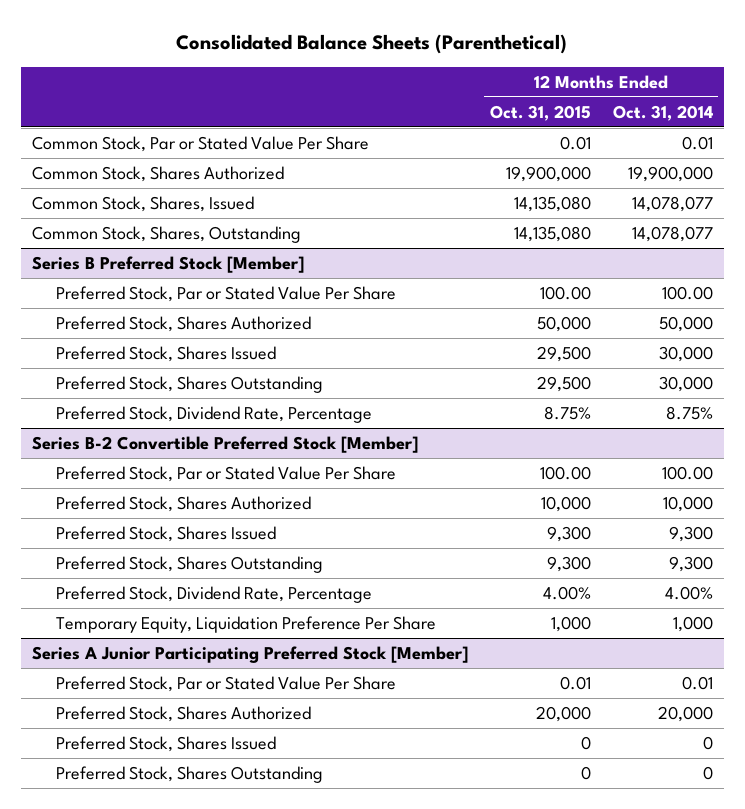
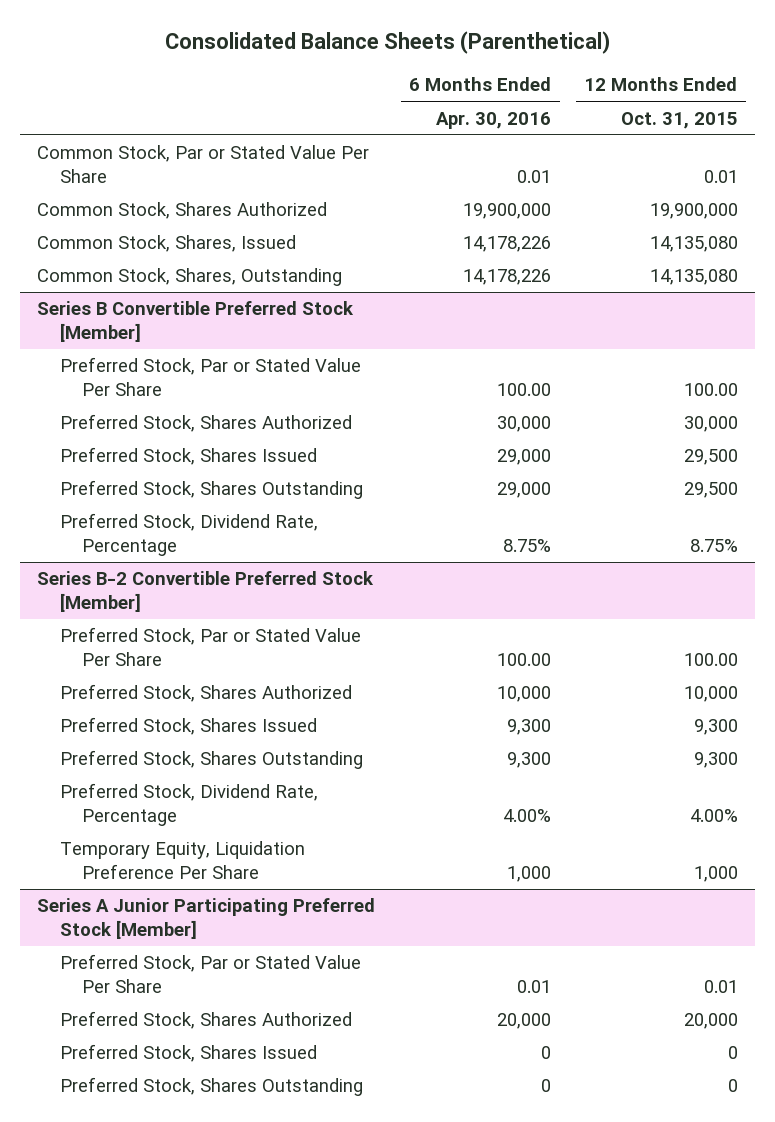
- | 12 Months Ended Oct. 31, 2015 | 12 Months Ended Oct. 31, 2014
+ | 6 Months Ended Apr. 30, 2016 | 12 Months Ended Oct. 31, 2015
- Series B Preferred Stock [Member]
+ Series B Convertible Preferred Stock [Member]
- Preferred Stock, Shares Authorized | 50,000 | 50,000
+ Preferred Stock, Shares Authorized | 30,000 | 30,000

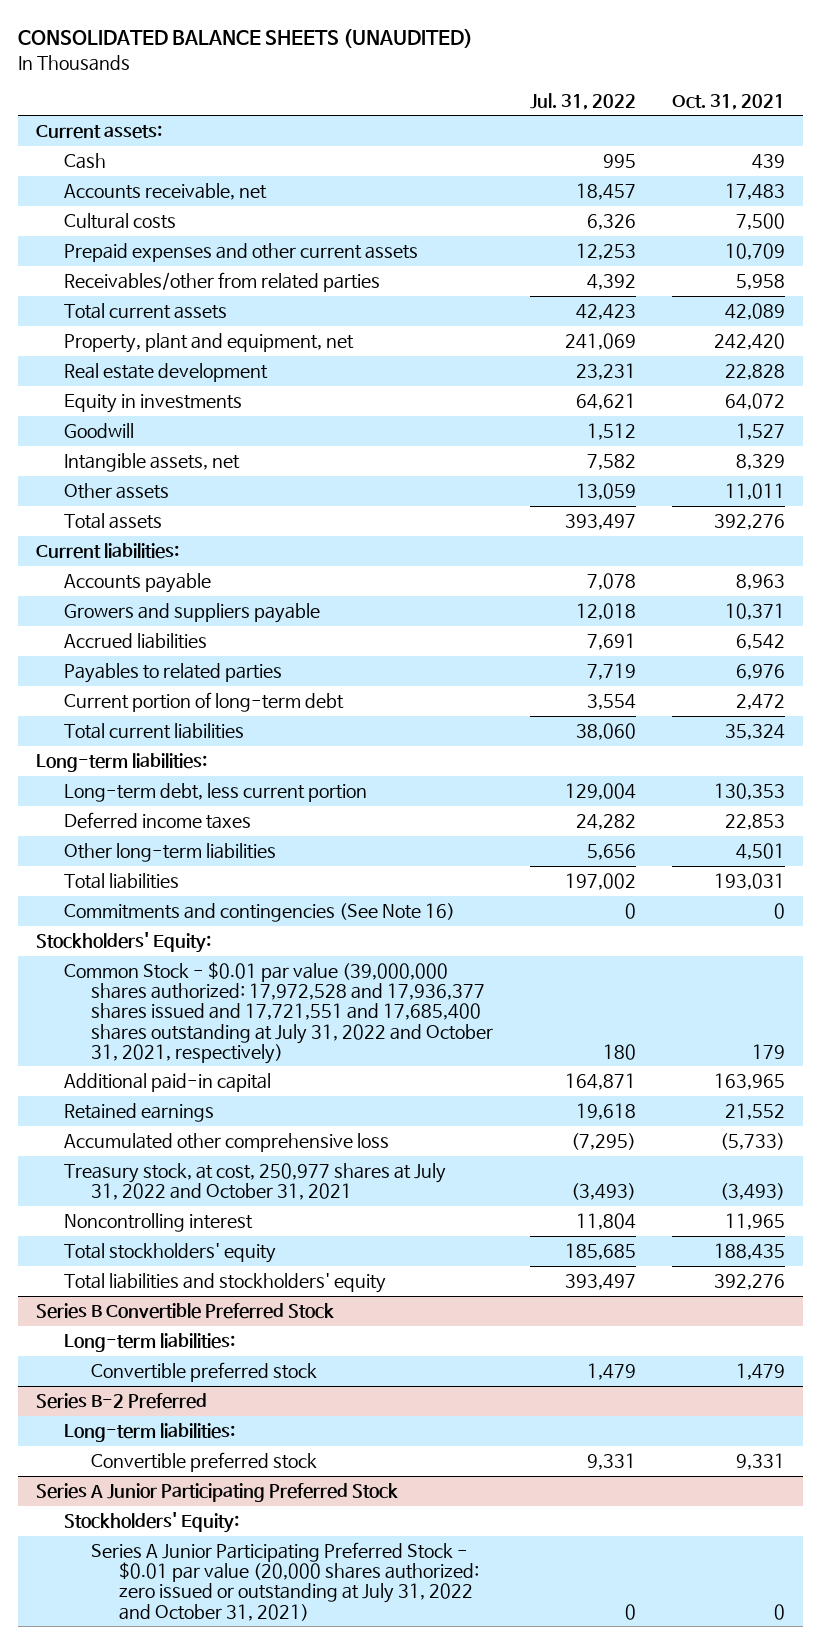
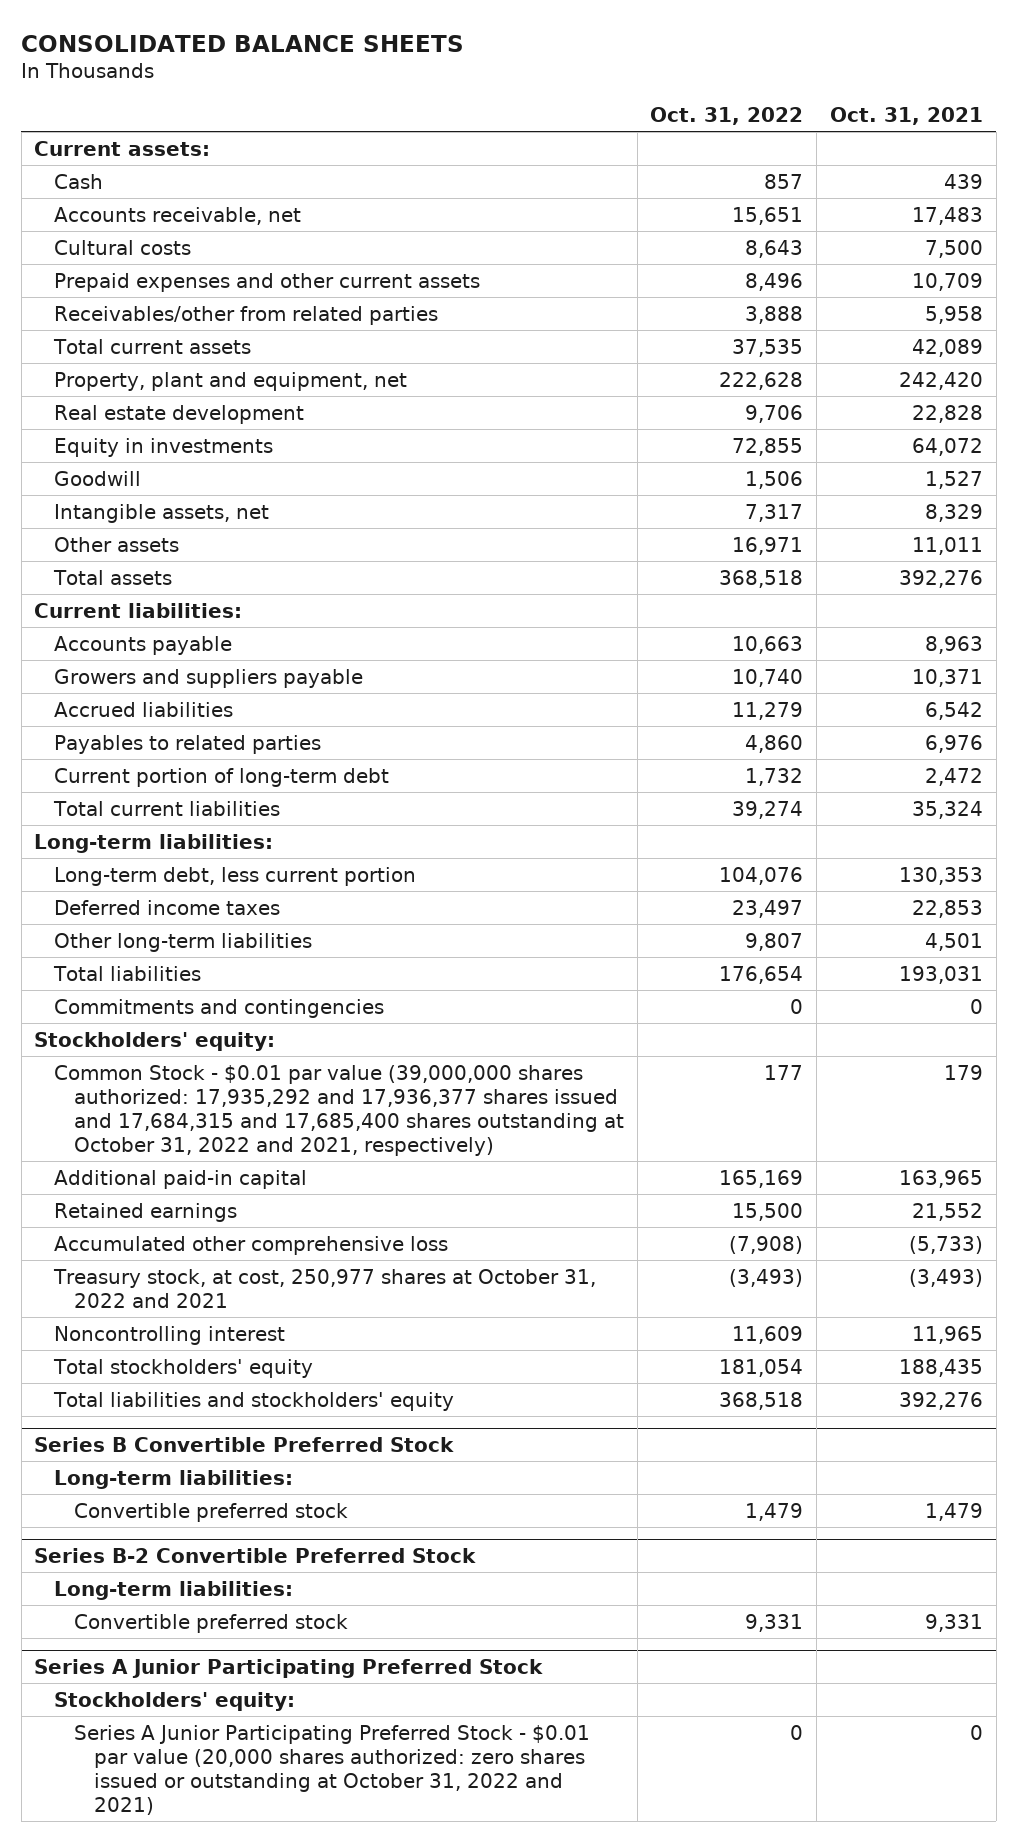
- CONSOLIDATED BALANCE SHEETS (UNAUDITED)
+ CONSOLIDATED BALANCE SHEETS
- | Jul. 31, 2022 | Oct. 31, 2021
+ | Oct. 31, 2022 | Oct. 31, 2021
- Commitments and contingencies (See Note 16) | 0 | 0
- Stockholders' Equity:
- Common Stock - $0.01 par value (39,000,000 shares authorized: 17,972,528 and 17,936,377 shares issued and 17,721,551 and 17,685,400 shares outstanding at July 31, 2022 and October 31, 2021, respectively) | 180 | 179
+ Commitments and contingencies | 0 | 0
+ Stockholders' equity:
+ Common Stock - $0.01 par value (39,000,000 shares authorized: 17,935,292 and 17,936,377 shares issued and 17,684,315 and 17,685,400 shares outstanding at October 31, 2022 and 2021, respectively) | 177 | 179
- Treasury stock, at cost, 250,977 shares at July 31, 2022 and October 31, 2021 | (3,493) | (3,493)
+ Treasury stock, at cost, 250,977 shares at October 31, 2022 and 2021 | (3,493) | (3,493)
- Series B-2 Preferred
+ Series B-2 Convertible Preferred Stock
@ Series A Junior Participating Preferred Stock
- Stockholders' Equity:
- Series A Junior Participating Preferred Stock - $0.01 par value (20,000 shares authorized: zero issued or outstanding at July 31, 2022 and October 31, 2021) | 0 | 0
+ Stockholders' equity:
+ Series A Junior Participating Preferred Stock - $0.01 par value (20,000 shares authorized: zero shares issued or outstanding at October 31, 2022 and 2021) | 0 | 0

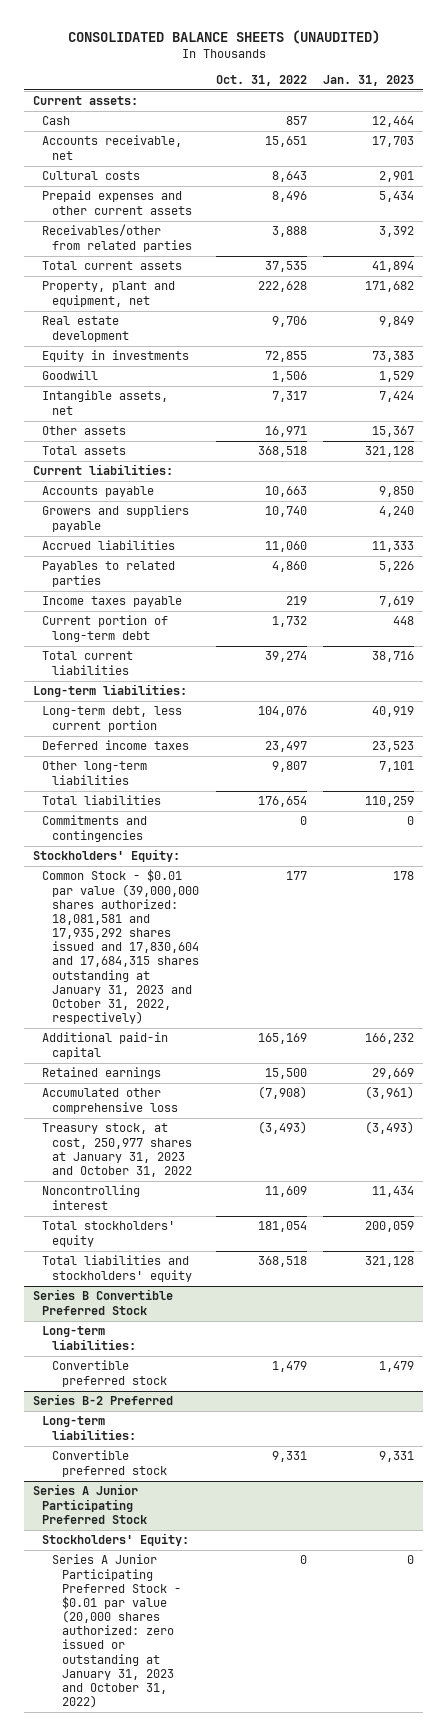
- CONSOLIDATED BALANCE SHEETS
+ CONSOLIDATED BALANCE SHEETS (UNAUDITED)
- | Oct. 31, 2022 | Oct. 31, 2021
+ | Oct. 31, 2022 | Jan. 31, 2023
- Accrued liabilities | 11,279 | 6,542
+ Accrued liabilities | 11,060 | 11,333
+ Income taxes payable | 219 | 7,619
- Stockholders' equity:
- Common Stock - $0.01 par value (39,000,000 shares authorized: 17,935,292 and 17,936,377 shares issued and 17,684,315 and 17,685,400 shares outstanding at October 31, 2022 and 2021, respectively) | 177 | 179
+ Stockholders' Equity:
+ Common Stock - $0.01 par value (39,000,000 shares authorized: 18,081,581 and 17,935,292 shares issued and 17,830,604 and 17,684,315 shares outstanding at January 31, 2023 and October 31, 2022, respectively) | 177 | 178
- Treasury stock, at cost, 250,977 shares at October 31, 2022 and 2021 | (3,493) | (3,493)
+ Treasury stock, at cost, 250,977 shares at January 31, 2023 and October 31, 2022 | (3,493) | (3,493)
- Series B-2 Convertible Preferred Stock
+ Series B-2 Preferred
@ Series A Junior Participating Preferred Stock
- Stockholders' equity:
- Series A Junior Participating Preferred Stock - $0.01 par value (20,000 shares authorized: zero shares issued or outstanding at October 31, 2022 and 2021) | 0 | 0
+ Stockholders' Equity:
+ Series A Junior Participating Preferred Stock - $0.01 par value (20,000 shares authorized: zero issued or outstanding at January 31, 2023 and October 31, 2022) | 0 | 0

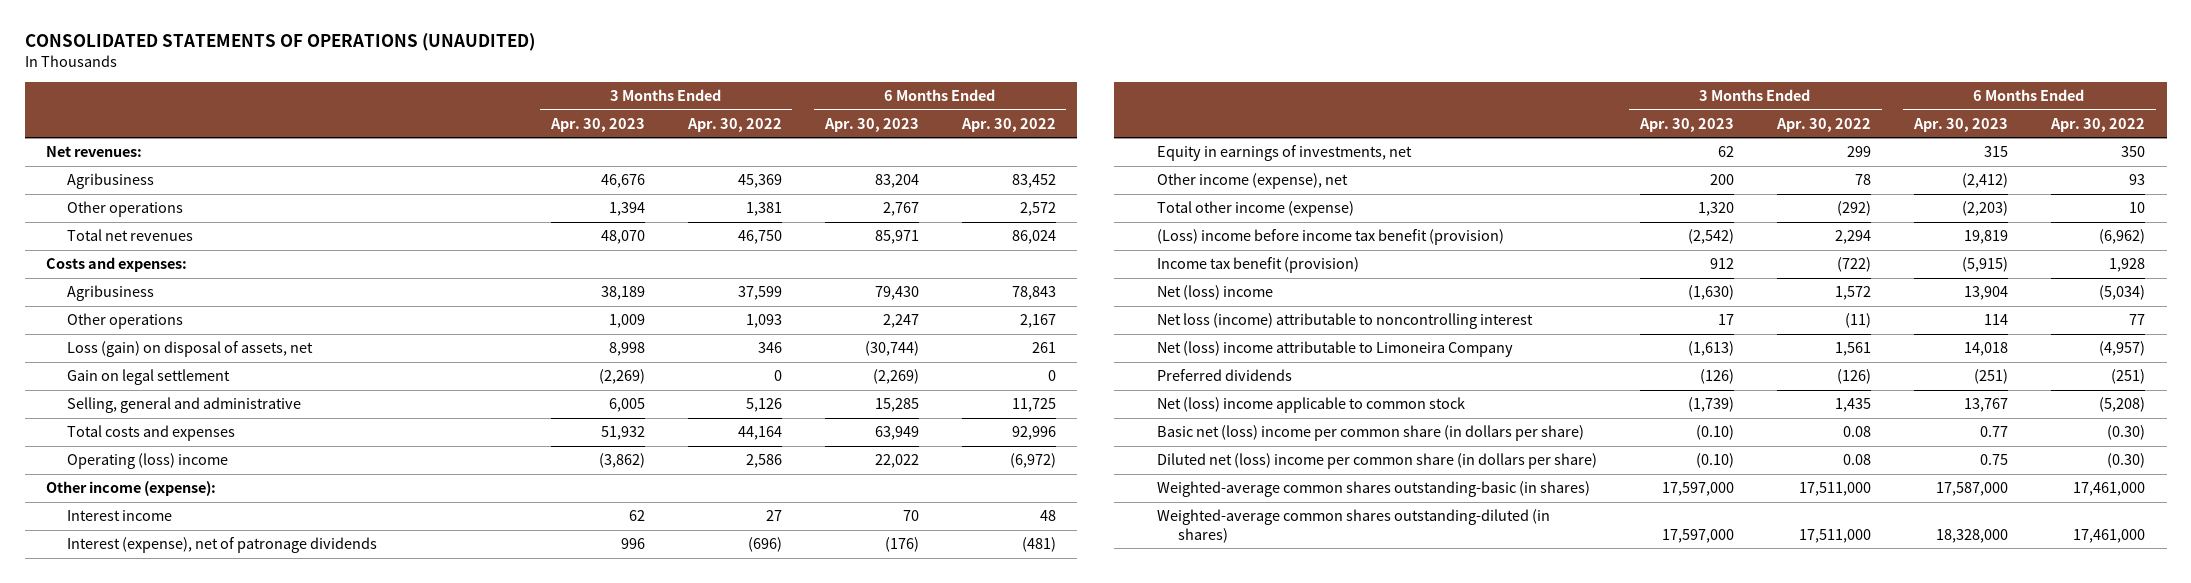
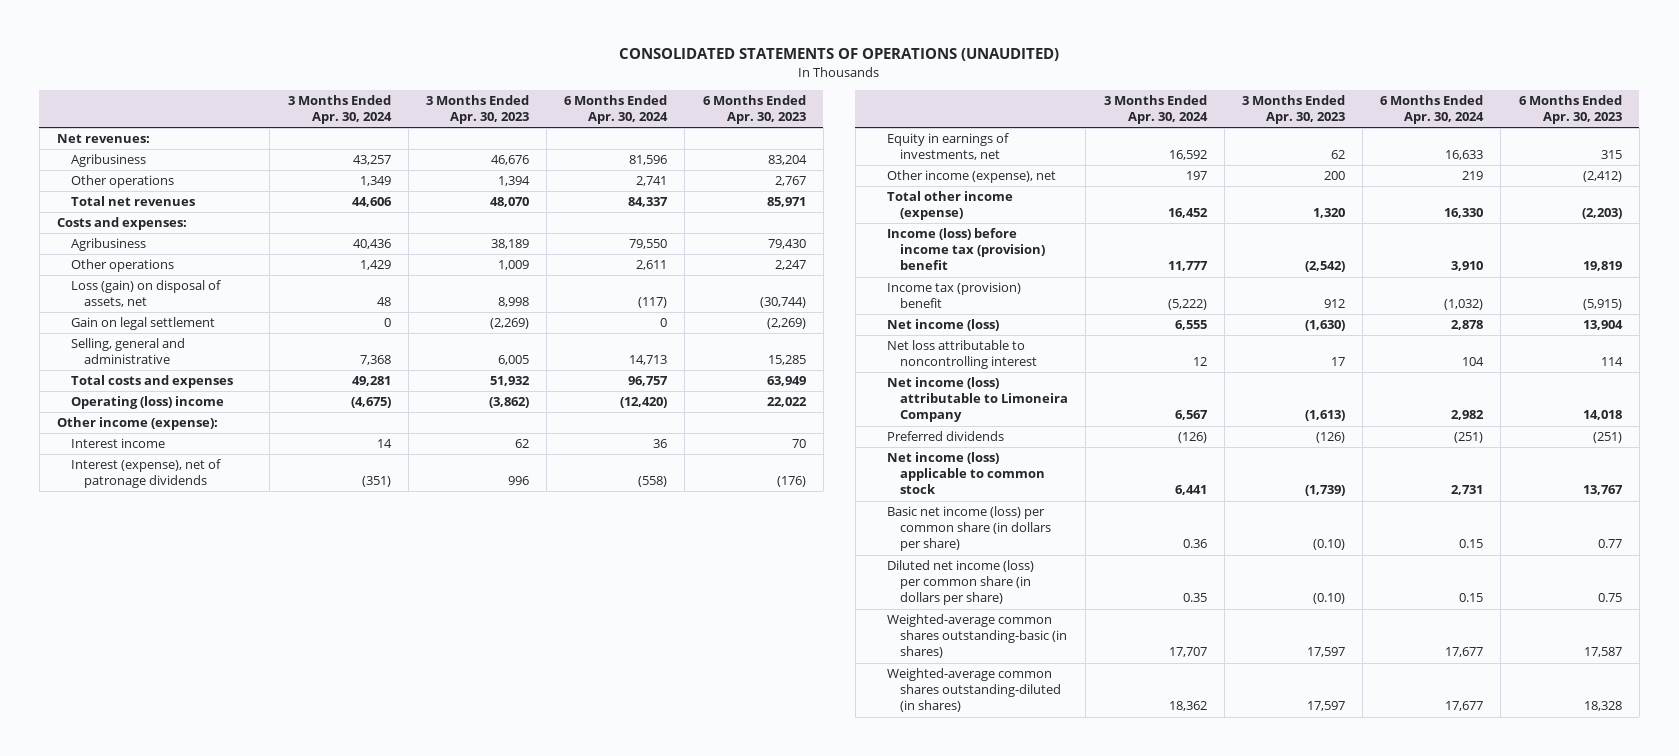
- | 3 Months Ended Apr. 30, 2023 | 3 Months Ended Apr. 30, 2022 | 6 Months Ended Apr. 30, 2023 | 6 Months Ended Apr. 30, 2022
+ | 3 Months Ended Apr. 30, 2024 | 3 Months Ended Apr. 30, 2023 | 6 Months Ended Apr. 30, 2024 | 6 Months Ended Apr. 30, 2023
- (Loss) income before income tax benefit (provision) | (2,542) | 2,294 | 19,819 | (6,962)
- Income tax benefit (provision) | 912 | (722) | (5,915) | 1,928
- Net (loss) income | (1,630) | 1,572 | 13,904 | (5,034)
- Net loss (income) attributable to noncontrolling interest | 17 | (11) | 114 | 77
- Net (loss) income attributable to Limoneira Company | (1,613) | 1,561 | 14,018 | (4,957)
+ Income (loss) before income tax (provision) benefit | 11,777 | (2,542) | 3,910 | 19,819
+ Income tax (provision) benefit | (5,222) | 912 | (1,032) | (5,915)
+ Net income (loss) | 6,555 | (1,630) | 2,878 | 13,904
+ Net loss attributable to noncontrolling interest | 12 | 17 | 104 | 114
+ Net income (loss) attributable to Limoneira Company | 6,567 | (1,613) | 2,982 | 14,018
- Net (loss) income applicable to common stock | (1,739) | 1,435 | 13,767 | (5,208)
- Basic net (loss) income per common share (in dollars per share) | (0.10) | 0.08 | 0.77 | (0.30)
- Diluted net (loss) income per common share (in dollars per share) | (0.10) | 0.08 | 0.75 | (0.30)
- Weighted-average common shares outstanding-basic (in shares) | 17,597,000 | 17,511,000 | 17,587,000 | 17,461,000
- Weighted-average common shares outstanding-diluted (in shares) | 17,597,000 | 17,511,000 | 18,328,000 | 17,461,000
+ Net income (loss) applicable to common stock | 6,441 | (1,739) | 2,731 | 13,767
+ Basic net income (loss) per common share (in dollars per share) | 0.36 | (0.10) | 0.15 | 0.77
+ Diluted net income (loss) per common share (in dollars per share) | 0.35 | (0.10) | 0.15 | 0.75
+ Weighted-average common shares outstanding-basic (in shares) | 17,707 | 17,597 | 17,677 | 17,587
+ Weighted-average common shares outstanding-diluted (in shares) | 18,362 | 17,597 | 17,677 | 18,328

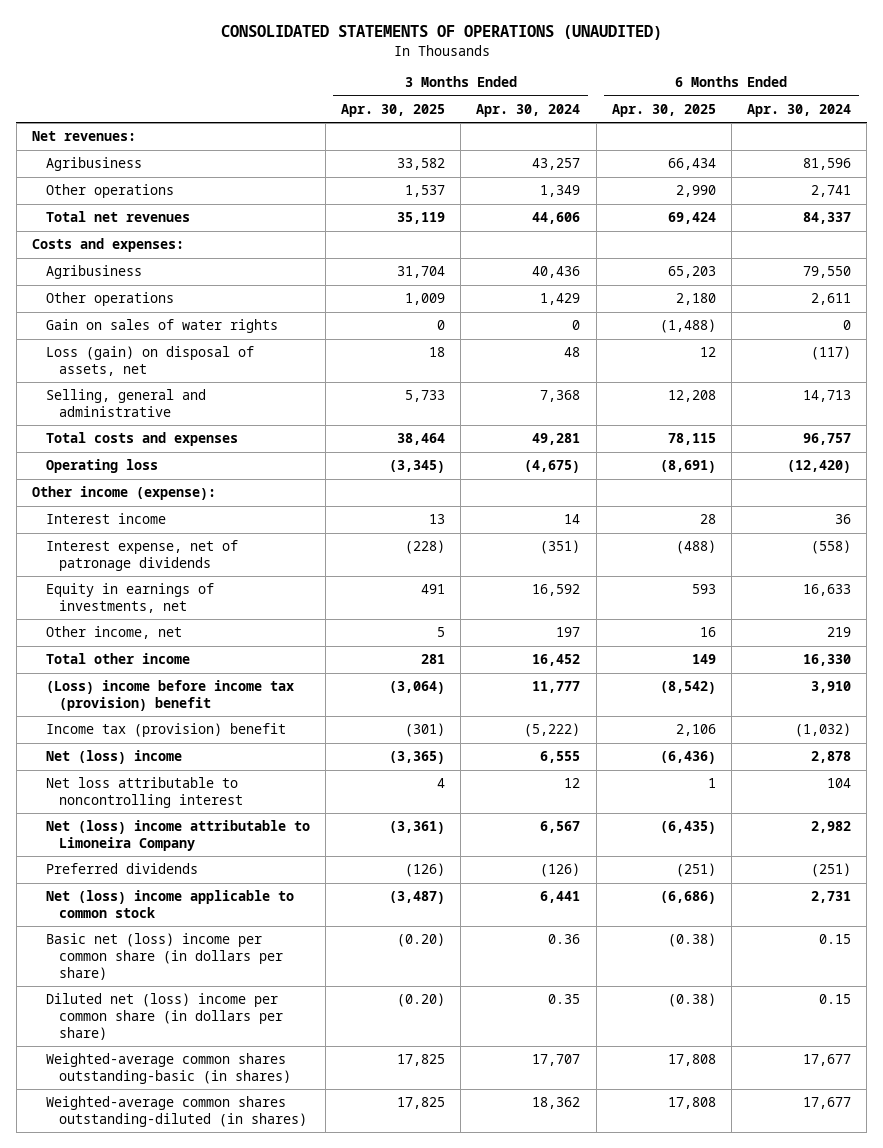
- | 3 Months Ended Apr. 30, 2024 | 3 Months Ended Apr. 30, 2023 | 6 Months Ended Apr. 30, 2024 | 6 Months Ended Apr. 30, 2023
+ | 3 Months Ended Apr. 30, 2025 | 3 Months Ended Apr. 30, 2024 | 6 Months Ended Apr. 30, 2025 | 6 Months Ended Apr. 30, 2024
+ Gain on sales of water rights | 0 | 0 | (1,488) | 0
- Gain on legal settlement | 0 | (2,269) | 0 | (2,269)
- Operating (loss) income | (4,675) | (3,862) | (12,420) | 22,022
+ Operating loss | (3,345) | (4,675) | (8,691) | (12,420)
- Interest (expense), net of patronage dividends | (351) | 996 | (558) | (176)
+ Interest expense, net of patronage dividends | (228) | (351) | (488) | (558)
- Other income (expense), net | 197 | 200 | 219 | (2,412)
- Total other income (expense) | 16,452 | 1,320 | 16,330 | (2,203)
- Income (loss) before income tax (provision) benefit | 11,777 | (2,542) | 3,910 | 19,819
+ Other income, net | 5 | 197 | 16 | 219
+ Total other income | 281 | 16,452 | 149 | 16,330
+ (Loss) income before income tax (provision) benefit | (3,064) | 11,777 | (8,542) | 3,910
- Net income (loss) | 6,555 | (1,630) | 2,878 | 13,904
+ Net (loss) income | (3,365) | 6,555 | (6,436) | 2,878
- Net income (loss) attributable to Limoneira Company | 6,567 | (1,613) | 2,982 | 14,018
+ Net (loss) income attributable to Limoneira Company | (3,361) | 6,567 | (6,435) | 2,982
- Net income (loss) applicable to common stock | 6,441 | (1,739) | 2,731 | 13,767
- Basic net income (loss) per common share (in dollars per share) | 0.36 | (0.10) | 0.15 | 0.77
- Diluted net income (loss) per common share (in dollars per share) | 0.35 | (0.10) | 0.15 | 0.75
+ Net (loss) income applicable to common stock | (3,487) | 6,441 | (6,686) | 2,731
+ Basic net (loss) income per common share (in dollars per share) | (0.20) | 0.36 | (0.38) | 0.15
+ Diluted net (loss) income per common share (in dollars per share) | (0.20) | 0.35 | (0.38) | 0.15

